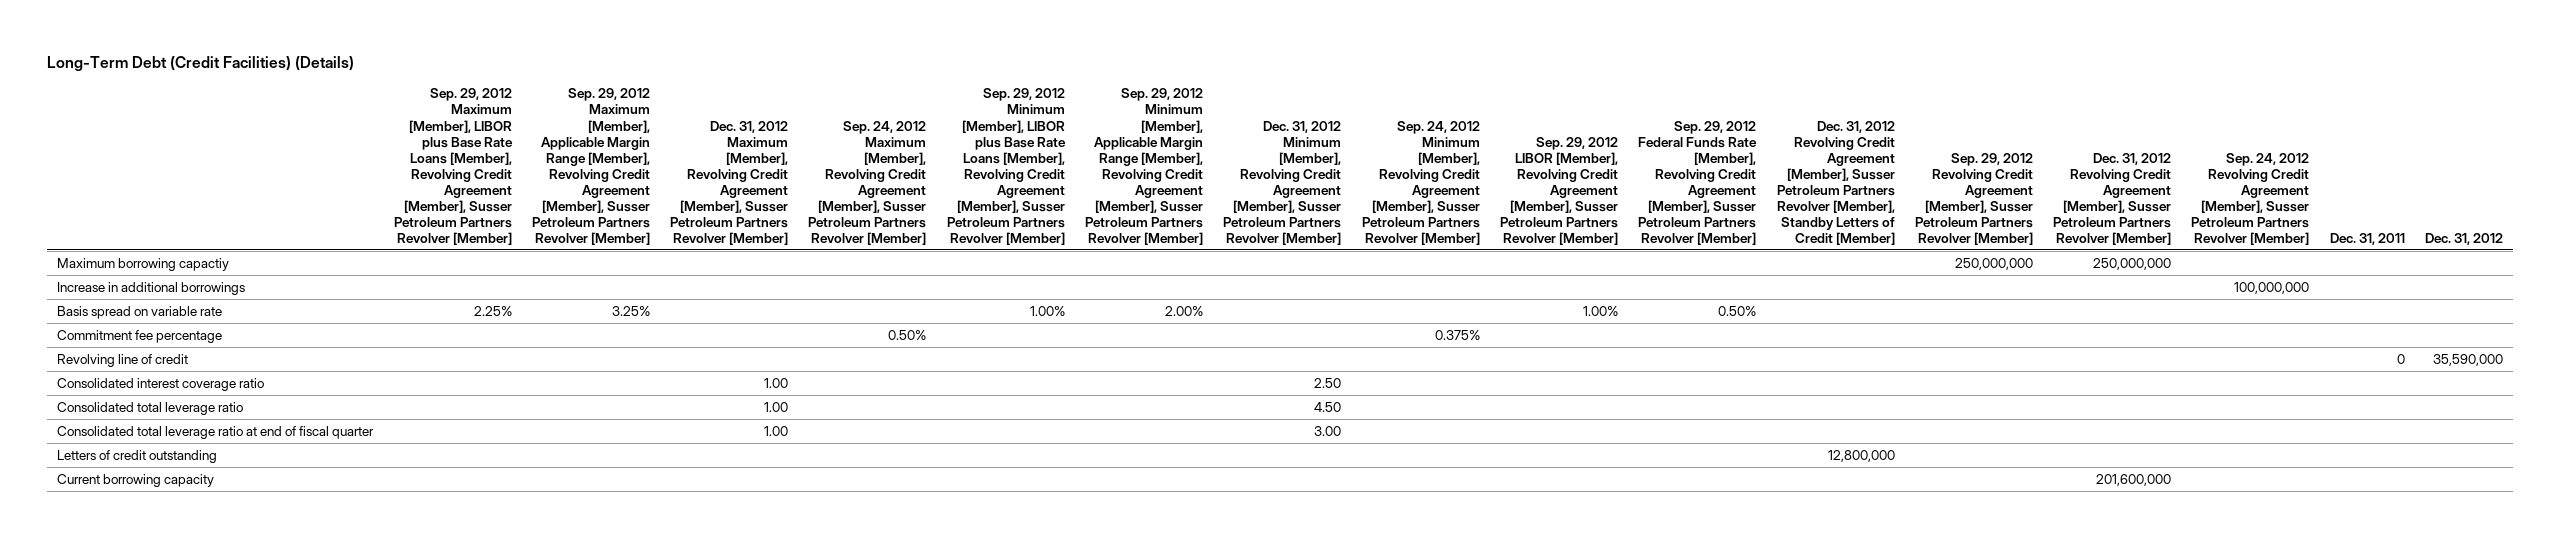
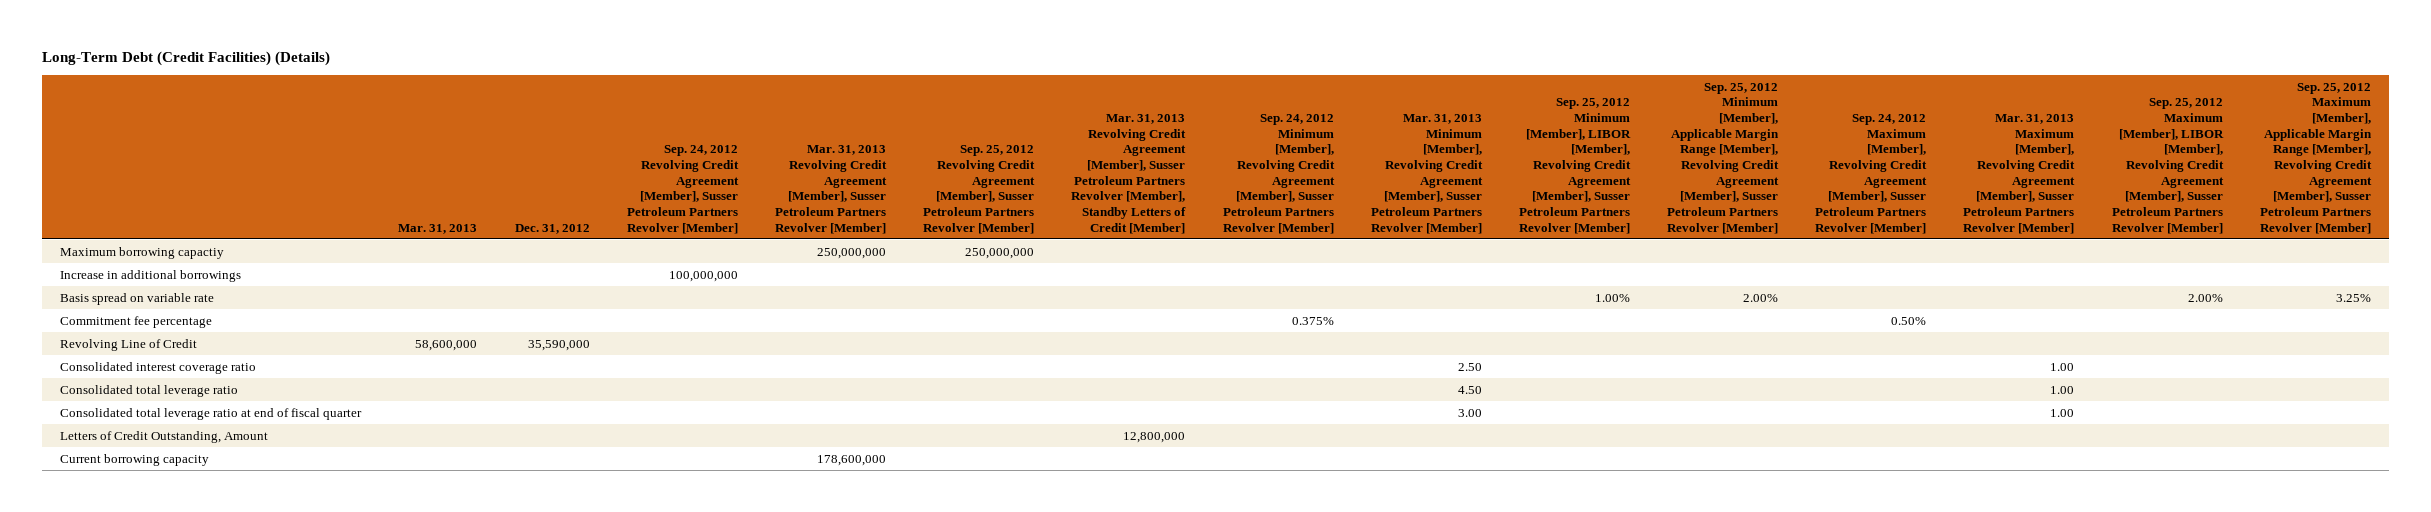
- | Sep. 29, 2012 Maximum [Member], LIBOR plus Base Rate Loans [Member], Revolving Credit Agreement [Member], Susser Petroleum Partners Revolver [Member] | Sep. 29, 2012 Maximum [Member], Applicable Margin Range [Member], Revolving Credit Agreement [Member], Susser Petroleum Partners Revolver [Member] | Dec. 31, 2012 Maximum [Member], Revolving Credit Agreement [Member], Susser Petroleum Partners Revolver [Member] | Sep. 24, 2012 Maximum [Member], Revolving Credit Agreement [Member], Susser Petroleum Partners Revolver [Member] | Sep. 29, 2012 Minimum [Member], LIBOR plus Base Rate Loans [Member], Revolving Credit Agreement [Member], Susser Petroleum Partners Revolver [Member] | Sep. 29, 2012 Minimum [Member], Applicable Margin Range [Member], Revolving Credit Agreement [Member], Susser Petroleum Partners Revolver [Member] | Dec. 31, 2012 Minimum [Member], Revolving Credit Agreement [Member], Susser Petroleum Partners Revolver [Member] | Sep. 24, 2012 Minimum [Member], Revolving Credit Agreement [Member], Susser Petroleum Partners Revolver [Member] | Sep. 29, 2012 LIBOR [Member], Revolving Credit Agreement [Member], Susser Petroleum Partners Revolver [Member] | Sep. 29, 2012 Federal Funds Rate [Member], Revolving Credit Agreement [Member], Susser Petroleum Partners Revolver [Member] | Dec. 31, 2012 Revolving Credit Agreement [Member], Susser Petroleum Partners Revolver [Member], Standby Letters of Credit [Member] | Sep. 29, 2012 Revolving Credit Agreement [Member], Susser Petroleum Partners Revolver [Member] | Dec. 31, 2012 Revolving Credit Agreement [Member], Susser Petroleum Partners Revolver [Member] | Sep. 24, 2012 Revolving Credit Agreement [Member], Susser Petroleum Partners Revolver [Member] | Dec. 31, 2011 | Dec. 31, 2012
+ | Mar. 31, 2013 | Dec. 31, 2012 | Sep. 24, 2012 Revolving Credit Agreement [Member], Susser Petroleum Partners Revolver [Member] | Mar. 31, 2013 Revolving Credit Agreement [Member], Susser Petroleum Partners Revolver [Member] | Sep. 25, 2012 Revolving Credit Agreement [Member], Susser Petroleum Partners Revolver [Member] | Mar. 31, 2013 Revolving Credit Agreement [Member], Susser Petroleum Partners Revolver [Member], Standby Letters of Credit [Member] | Sep. 24, 2012 Minimum [Member], Revolving Credit Agreement [Member], Susser Petroleum Partners Revolver [Member] | Mar. 31, 2013 Minimum [Member], Revolving Credit Agreement [Member], Susser Petroleum Partners Revolver [Member] | Sep. 25, 2012 Minimum [Member], LIBOR [Member], Revolving Credit Agreement [Member], Susser Petroleum Partners Revolver [Member] | Sep. 25, 2012 Minimum [Member], Applicable Margin Range [Member], Revolving Credit Agreement [Member], Susser Petroleum Partners Revolver [Member] | Sep. 24, 2012 Maximum [Member], Revolving Credit Agreement [Member], Susser Petroleum Partners Revolver [Member] | Mar. 31, 2013 Maximum [Member], Revolving Credit Agreement [Member], Susser Petroleum Partners Revolver [Member] | Sep. 25, 2012 Maximum [Member], LIBOR [Member], Revolving Credit Agreement [Member], Susser Petroleum Partners Revolver [Member] | Sep. 25, 2012 Maximum [Member], Applicable Margin Range [Member], Revolving Credit Agreement [Member], Susser Petroleum Partners Revolver [Member]
- Revolving line of credit | | | | | | | | | | | | | | | 0 | 35,590,000
+ Revolving Line of Credit | 58,600,000 | 35,590,000 | | | | | | | | | | | |
- Letters of credit outstanding | | | | | | | | | | | 12,800,000 | | | | |
+ Letters of Credit Outstanding, Amount | | | | | | 12,800,000 | | | | | | | |

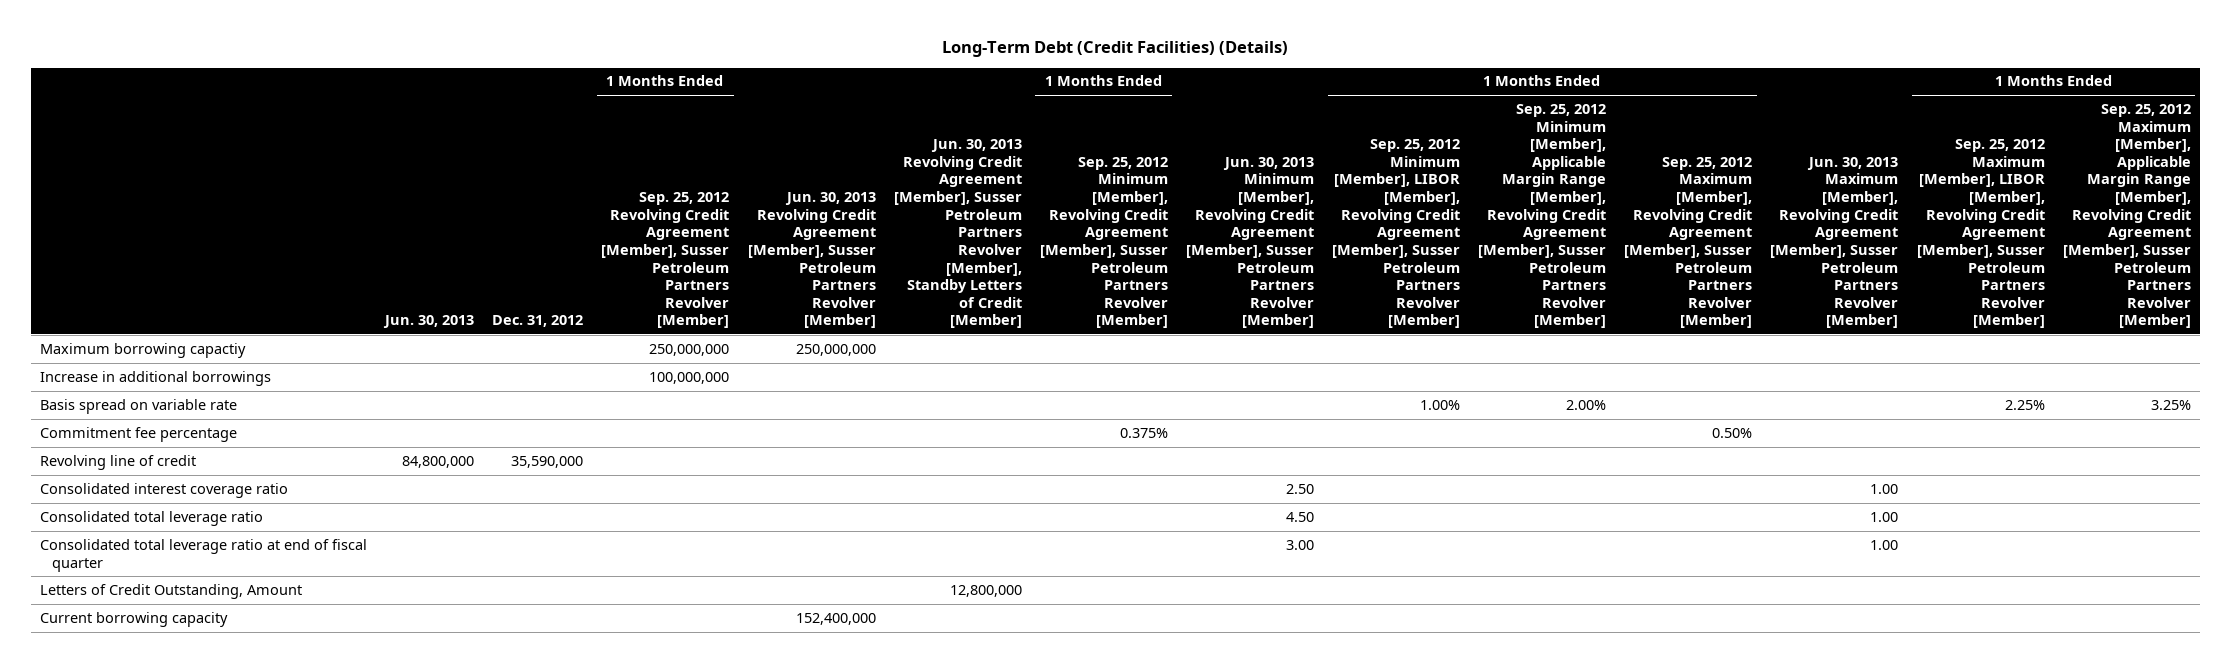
- | Mar. 31, 2013 | Dec. 31, 2012 | Sep. 24, 2012 Revolving Credit Agreement [Member], Susser Petroleum Partners Revolver [Member] | Mar. 31, 2013 Revolving Credit Agreement [Member], Susser Petroleum Partners Revolver [Member] | Sep. 25, 2012 Revolving Credit Agreement [Member], Susser Petroleum Partners Revolver [Member] | Mar. 31, 2013 Revolving Credit Agreement [Member], Susser Petroleum Partners Revolver [Member], Standby Letters of Credit [Member] | Sep. 24, 2012 Minimum [Member], Revolving Credit Agreement [Member], Susser Petroleum Partners Revolver [Member] | Mar. 31, 2013 Minimum [Member], Revolving Credit Agreement [Member], Susser Petroleum Partners Revolver [Member] | Sep. 25, 2012 Minimum [Member], LIBOR [Member], Revolving Credit Agreement [Member], Susser Petroleum Partners Revolver [Member] | Sep. 25, 2012 Minimum [Member], Applicable Margin Range [Member], Revolving Credit Agreement [Member], Susser Petroleum Partners Revolver [Member] | Sep. 24, 2012 Maximum [Member], Revolving Credit Agreement [Member], Susser Petroleum Partners Revolver [Member] | Mar. 31, 2013 Maximum [Member], Revolving Credit Agreement [Member], Susser Petroleum Partners Revolver [Member] | Sep. 25, 2012 Maximum [Member], LIBOR [Member], Revolving Credit Agreement [Member], Susser Petroleum Partners Revolver [Member] | Sep. 25, 2012 Maximum [Member], Applicable Margin Range [Member], Revolving Credit Agreement [Member], Susser Petroleum Partners Revolver [Member]
+ | Jun. 30, 2013 | Dec. 31, 2012 | 1 Months Ended Sep. 25, 2012 Revolving Credit Agreement [Member], Susser Petroleum Partners Revolver [Member] | Jun. 30, 2013 Revolving Credit Agreement [Member], Susser Petroleum Partners Revolver [Member] | Jun. 30, 2013 Revolving Credit Agreement [Member], Susser Petroleum Partners Revolver [Member], Standby Letters of Credit [Member] | 1 Months Ended Sep. 25, 2012 Minimum [Member], Revolving Credit Agreement [Member], Susser Petroleum Partners Revolver [Member] | Jun. 30, 2013 Minimum [Member], Revolving Credit Agreement [Member], Susser Petroleum Partners Revolver [Member] | 1 Months Ended Sep. 25, 2012 Minimum [Member], LIBOR [Member], Revolving Credit Agreement [Member], Susser Petroleum Partners Revolver [Member] | 1 Months Ended Sep. 25, 2012 Minimum [Member], Applicable Margin Range [Member], Revolving Credit Agreement [Member], Susser Petroleum Partners Revolver [Member] | 1 Months Ended Sep. 25, 2012 Maximum [Member], Revolving Credit Agreement [Member], Susser Petroleum Partners Revolver [Member] | Jun. 30, 2013 Maximum [Member], Revolving Credit Agreement [Member], Susser Petroleum Partners Revolver [Member] | 1 Months Ended Sep. 25, 2012 Maximum [Member], LIBOR [Member], Revolving Credit Agreement [Member], Susser Petroleum Partners Revolver [Member] | 1 Months Ended Sep. 25, 2012 Maximum [Member], Applicable Margin Range [Member], Revolving Credit Agreement [Member], Susser Petroleum Partners Revolver [Member]
- Revolving Line of Credit | 58,600,000 | 35,590,000 | | | | | | | | | | | |
+ Revolving line of credit | 84,800,000 | 35,590,000 | | | | | | | | | | |

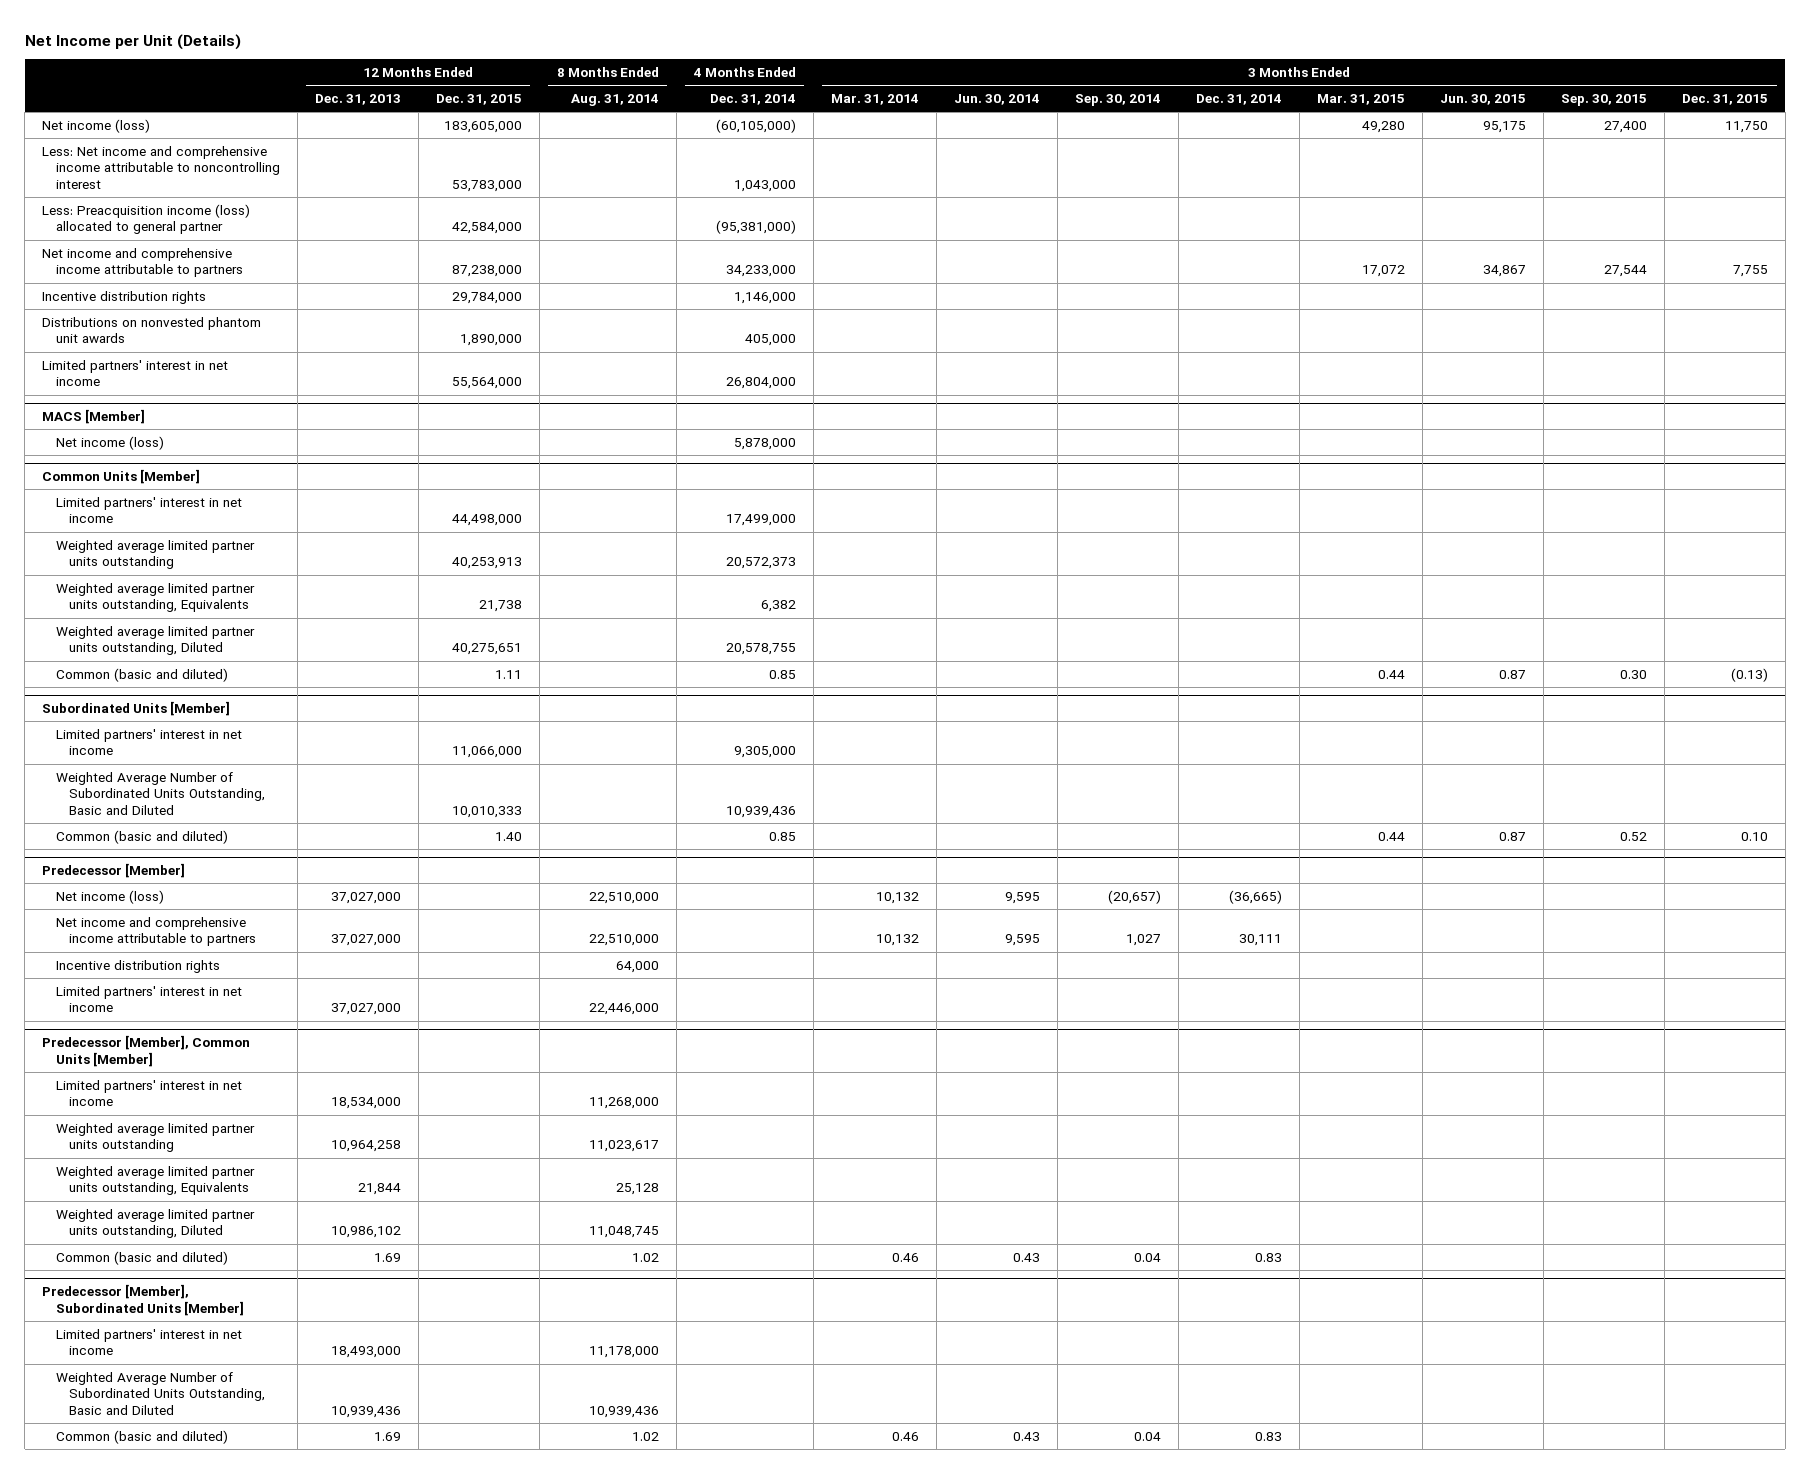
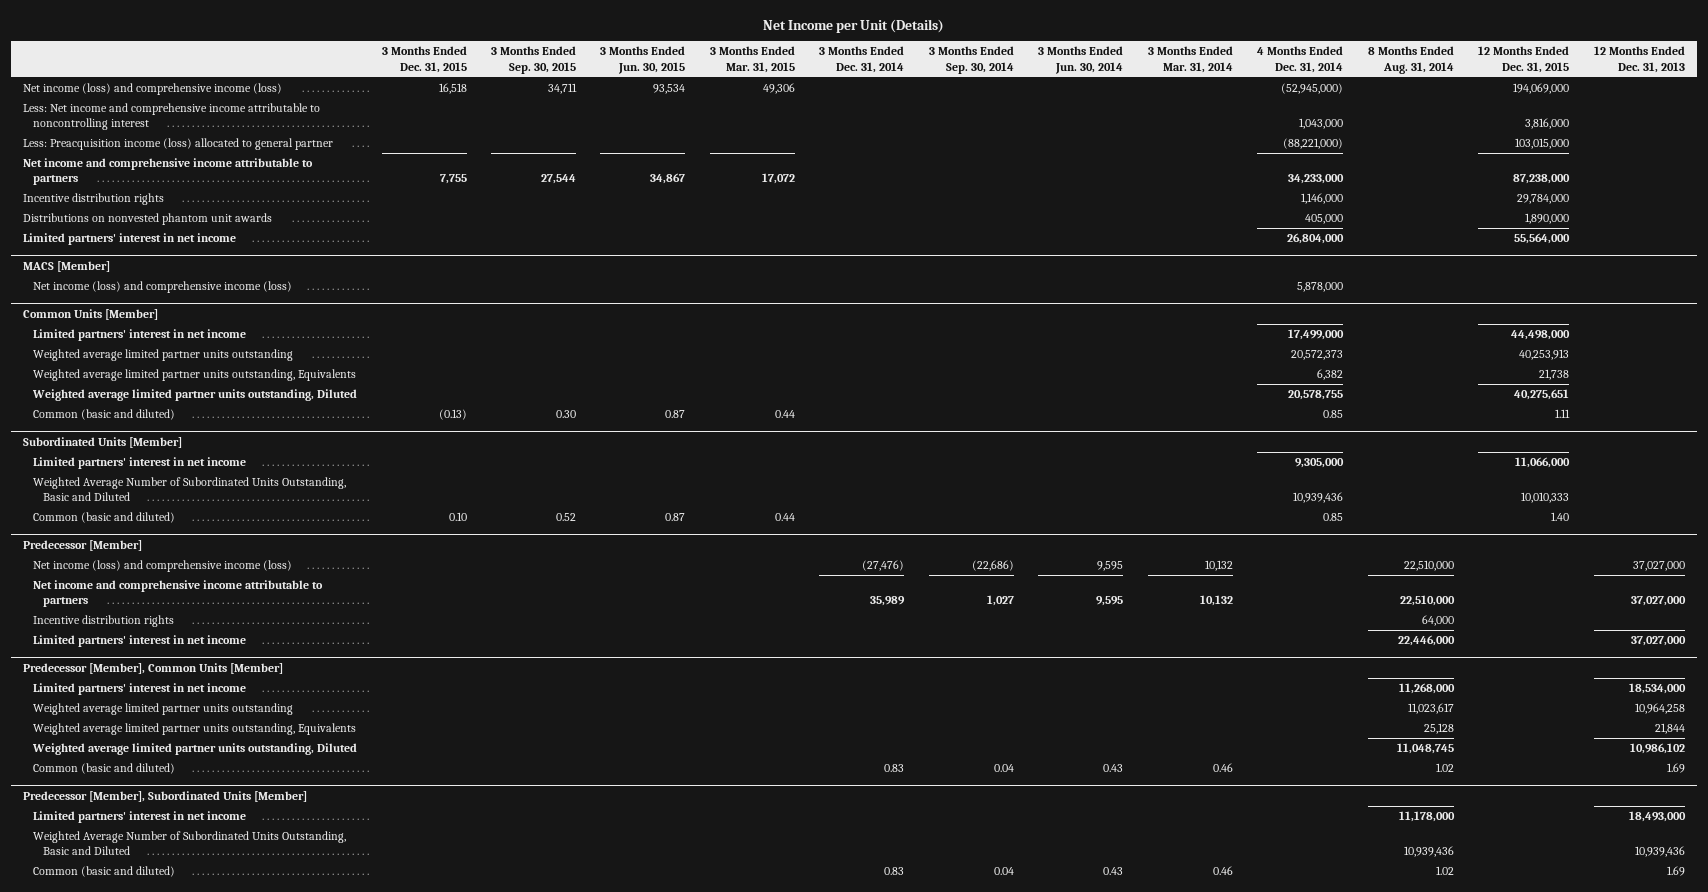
- | 12 Months Ended Dec. 31, 2013 | 12 Months Ended Dec. 31, 2015 | 8 Months Ended Aug. 31, 2014 | 4 Months Ended Dec. 31, 2014 | 3 Months Ended Mar. 31, 2014 | 3 Months Ended Jun. 30, 2014 | 3 Months Ended Sep. 30, 2014 | 3 Months Ended Dec. 31, 2014 | 3 Months Ended Mar. 31, 2015 | 3 Months Ended Jun. 30, 2015 | 3 Months Ended Sep. 30, 2015 | 3 Months Ended Dec. 31, 2015
+ | 3 Months Ended Dec. 31, 2015 | 3 Months Ended Sep. 30, 2015 | 3 Months Ended Jun. 30, 2015 | 3 Months Ended Mar. 31, 2015 | 3 Months Ended Dec. 31, 2014 | 3 Months Ended Sep. 30, 2014 | 3 Months Ended Jun. 30, 2014 | 3 Months Ended Mar. 31, 2014 | 4 Months Ended Dec. 31, 2014 | 8 Months Ended Aug. 31, 2014 | 12 Months Ended Dec. 31, 2015 | 12 Months Ended Dec. 31, 2013
- Net income (loss) | | 183,605,000 | | (60,105,000) | | | | | 49,280 | 95,175 | 27,400 | 11,750
- Less: Net income and comprehensive income attributable to noncontrolling interest | | 53,783,000 | | 1,043,000 | | | | | | | |
- Less: Preacquisition income (loss) allocated to general partner | | 42,584,000 | | (95,381,000) | | | | | | | |
+ Net income (loss) and comprehensive income (loss) | 16,518 | 34,711 | 93,534 | 49,306 | | | | | (52,945,000) | | 194,069,000 |
+ Less: Net income and comprehensive income attributable to noncontrolling interest | | | | | | | | | 1,043,000 | | 3,816,000 |
+ Less: Preacquisition income (loss) allocated to general partner | | | | | | | | | (88,221,000) | | 103,015,000 |
@ MACS [Member]
- Net income (loss) | | | | 5,878,000 | | | | | | | |
+ Net income (loss) and comprehensive income (loss) | | | | | | | | | 5,878,000 | | |
@ Predecessor [Member]
- Net income (loss) | 37,027,000 | | 22,510,000 | | 10,132 | 9,595 | (20,657) | (36,665) | | | |
- Net income and comprehensive income attributable to partners | 37,027,000 | | 22,510,000 | | 10,132 | 9,595 | 1,027 | 30,111 | | | |
+ Net income (loss) and comprehensive income (loss) | | | | | (27,476) | (22,686) | 9,595 | 10,132 | | 22,510,000 | | 37,027,000
+ Net income and comprehensive income attributable to partners | | | | | 35,989 | 1,027 | 9,595 | 10,132 | | 22,510,000 | | 37,027,000

